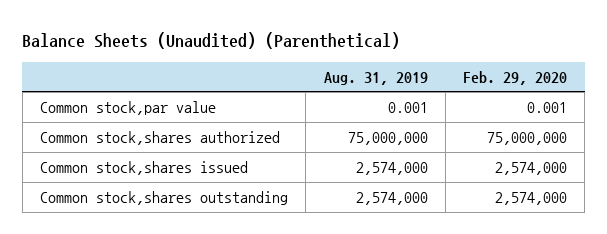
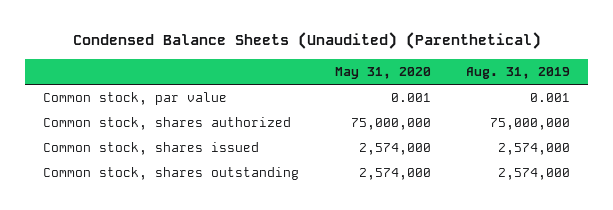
- Balance Sheets (Unaudited) (Parenthetical)
+ Condensed Balance Sheets (Unaudited) (Parenthetical)
- | Aug. 31, 2019 | Feb. 29, 2020
+ | May 31, 2020 | Aug. 31, 2019
- Common stock,par value | 0.001 | 0.001
- Common stock,shares authorized | 75,000,000 | 75,000,000
- Common stock,shares issued | 2,574,000 | 2,574,000
- Common stock,shares outstanding | 2,574,000 | 2,574,000
+ Common stock, par value | 0.001 | 0.001
+ Common stock, shares authorized | 75,000,000 | 75,000,000
+ Common stock, shares issued | 2,574,000 | 2,574,000
+ Common stock, shares outstanding | 2,574,000 | 2,574,000

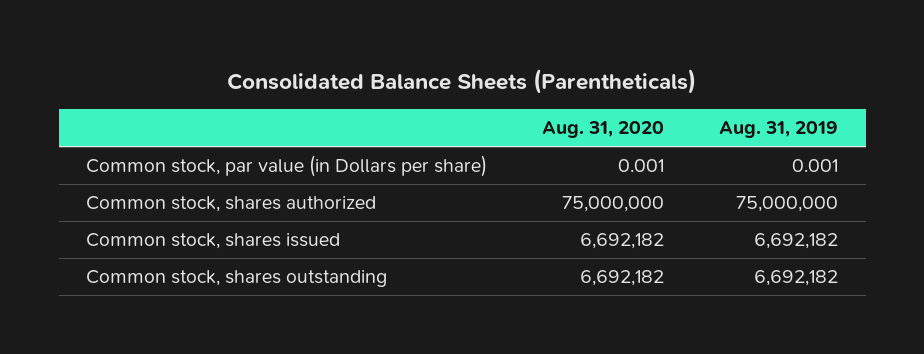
- Condensed Balance Sheets (Unaudited) (Parenthetical)
+ Consolidated Balance Sheets (Parentheticals)
- | May 31, 2020 | Aug. 31, 2019
+ | Aug. 31, 2020 | Aug. 31, 2019
- Common stock, par value | 0.001 | 0.001
+ Common stock, par value (in Dollars per share) | 0.001 | 0.001
- Common stock, shares issued | 2,574,000 | 2,574,000
- Common stock, shares outstanding | 2,574,000 | 2,574,000
+ Common stock, shares issued | 6,692,182 | 6,692,182
+ Common stock, shares outstanding | 6,692,182 | 6,692,182

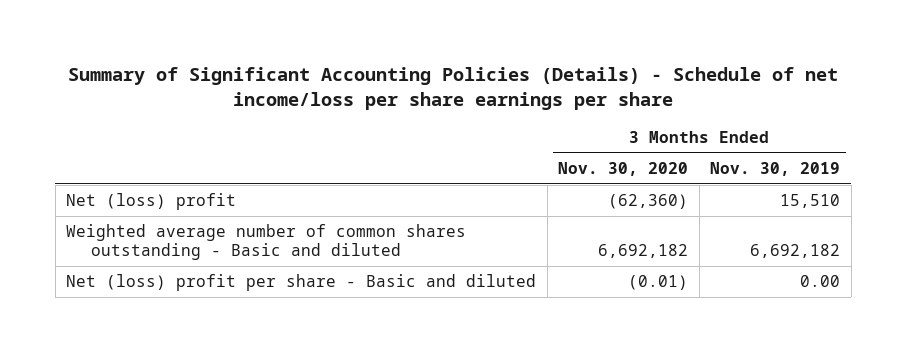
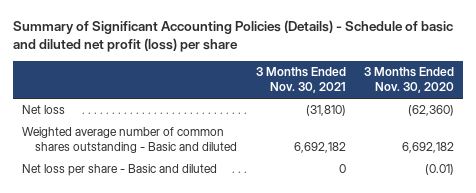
- Summary of Significant Accounting Policies (Details) - Schedule of net income/loss per share earnings per share
+ Summary of Significant Accounting Policies (Details) - Schedule of basic and diluted net profit (loss) per share
- | 3 Months Ended Nov. 30, 2020 | 3 Months Ended Nov. 30, 2019
+ | 3 Months Ended Nov. 30, 2021 | 3 Months Ended Nov. 30, 2020
- Net (loss) profit | (62,360) | 15,510
+ Net loss | (31,810) | (62,360)
- Net (loss) profit per share - Basic and diluted | (0.01) | 0.00
+ Net loss per share - Basic and diluted | 0 | (0.01)

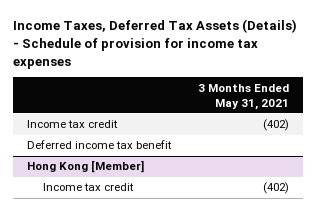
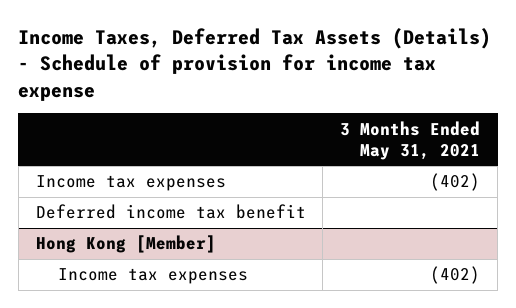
- Income Taxes, Deferred Tax Assets (Details) - Schedule of provision for income tax expenses
+ Income Taxes, Deferred Tax Assets (Details) - Schedule of provision for income tax expense
- Income tax credit | (402)
+ Income tax expenses | (402)
@ Hong Kong [Member]
- Income tax credit | (402)
+ Income tax expenses | (402)

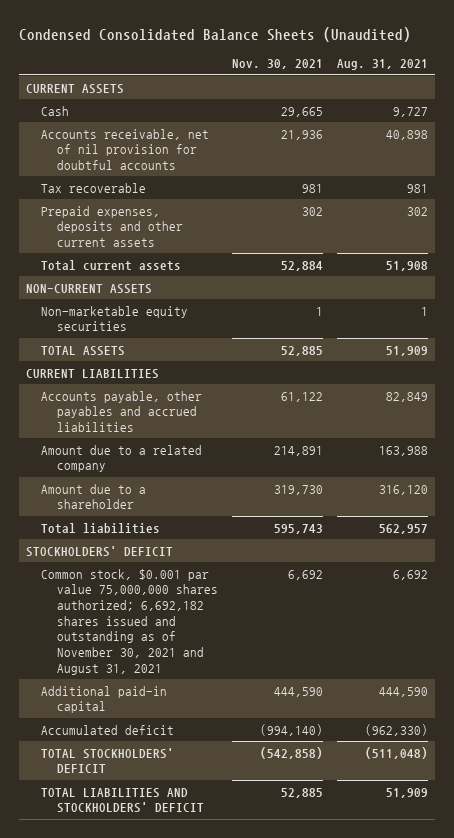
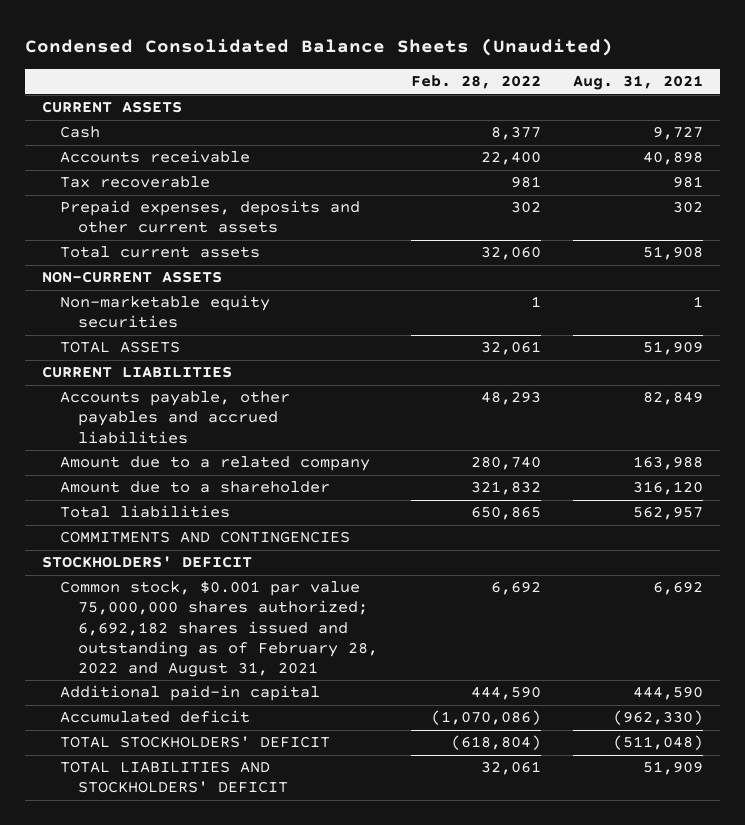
- | Nov. 30, 2021 | Aug. 31, 2021
+ | Feb. 28, 2022 | Aug. 31, 2021
- Accounts receivable, net of nil provision for doubtful accounts | 21,936 | 40,898
+ Accounts receivable | 22,400 | 40,898
+ COMMITMENTS AND CONTINGENCIES
- Common stock, $0.001 par value 75,000,000 shares authorized; 6,692,182 shares issued and outstanding as of November 30, 2021 and August 31, 2021 | 6,692 | 6,692
+ Common stock, $0.001 par value 75,000,000 shares authorized; 6,692,182 shares issued and outstanding as of February 28, 2022 and August 31, 2021 | 6,692 | 6,692

